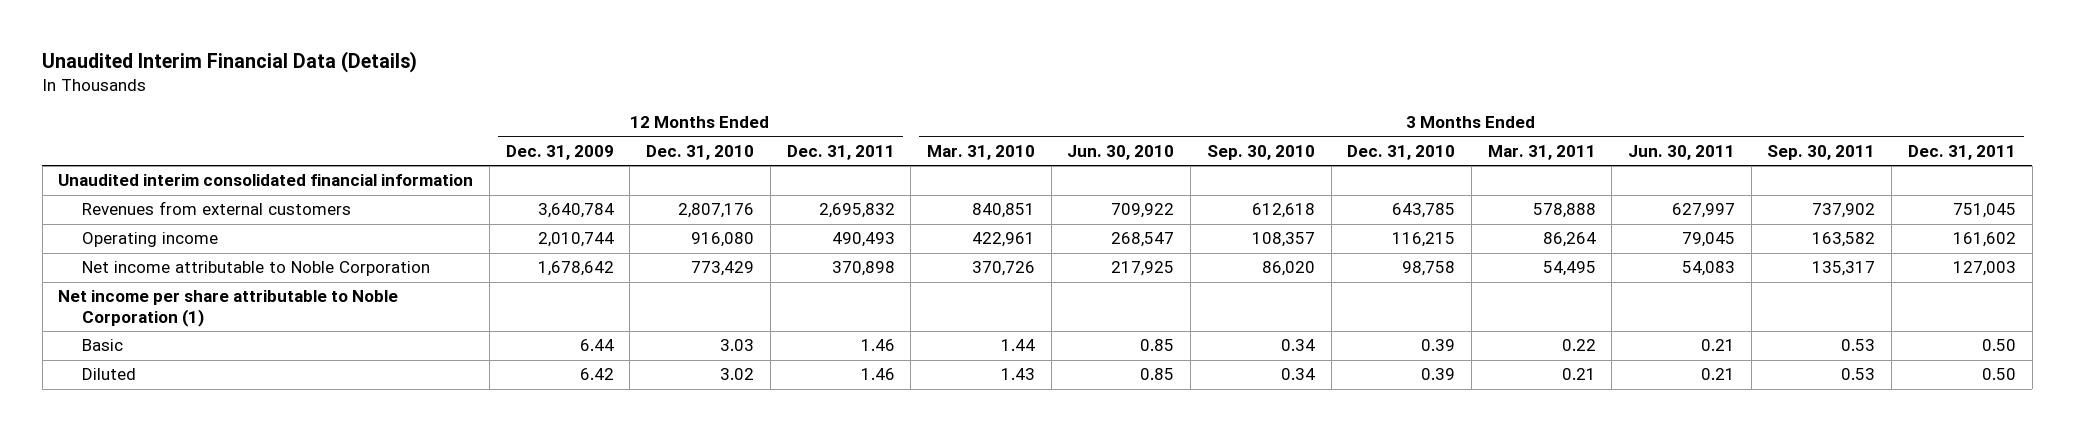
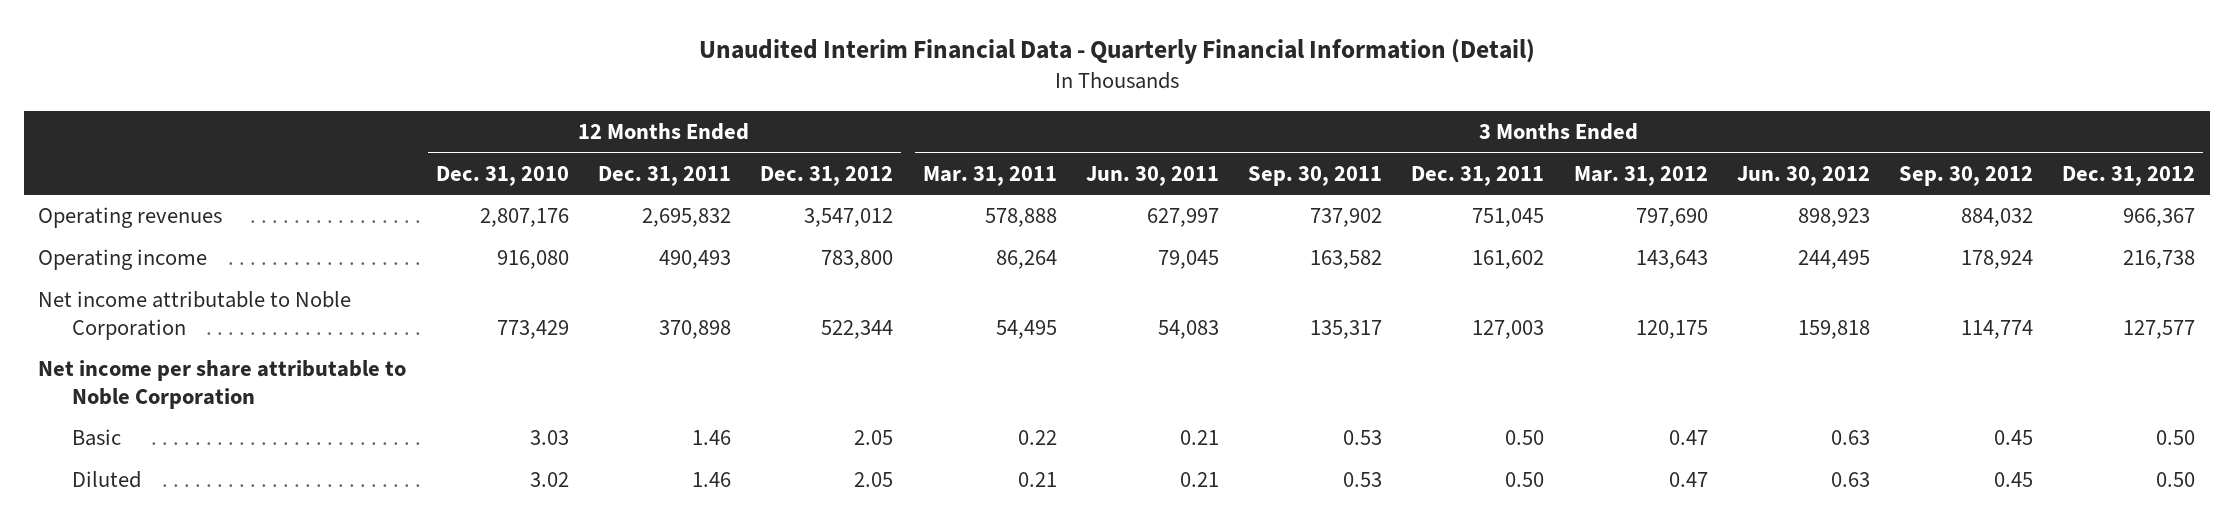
- Unaudited Interim Financial Data (Details)
+ Unaudited Interim Financial Data - Quarterly Financial Information (Detail)
- | 12 Months Ended Dec. 31, 2009 | 12 Months Ended Dec. 31, 2010 | 12 Months Ended Dec. 31, 2011 | 3 Months Ended Mar. 31, 2010 | 3 Months Ended Jun. 30, 2010 | 3 Months Ended Sep. 30, 2010 | 3 Months Ended Dec. 31, 2010 | 3 Months Ended Mar. 31, 2011 | 3 Months Ended Jun. 30, 2011 | 3 Months Ended Sep. 30, 2011 | 3 Months Ended Dec. 31, 2011
+ | 12 Months Ended Dec. 31, 2010 | 12 Months Ended Dec. 31, 2011 | 12 Months Ended Dec. 31, 2012 | 3 Months Ended Mar. 31, 2011 | 3 Months Ended Jun. 30, 2011 | 3 Months Ended Sep. 30, 2011 | 3 Months Ended Dec. 31, 2011 | 3 Months Ended Mar. 31, 2012 | 3 Months Ended Jun. 30, 2012 | 3 Months Ended Sep. 30, 2012 | 3 Months Ended Dec. 31, 2012
- Unaudited interim consolidated financial information
- Revenues from external customers | 3,640,784 | 2,807,176 | 2,695,832 | 840,851 | 709,922 | 612,618 | 643,785 | 578,888 | 627,997 | 737,902 | 751,045
+ Operating revenues | 2,807,176 | 2,695,832 | 3,547,012 | 578,888 | 627,997 | 737,902 | 751,045 | 797,690 | 898,923 | 884,032 | 966,367
- Net income per share attributable to Noble Corporation (1)
+ Net income per share attributable to Noble Corporation

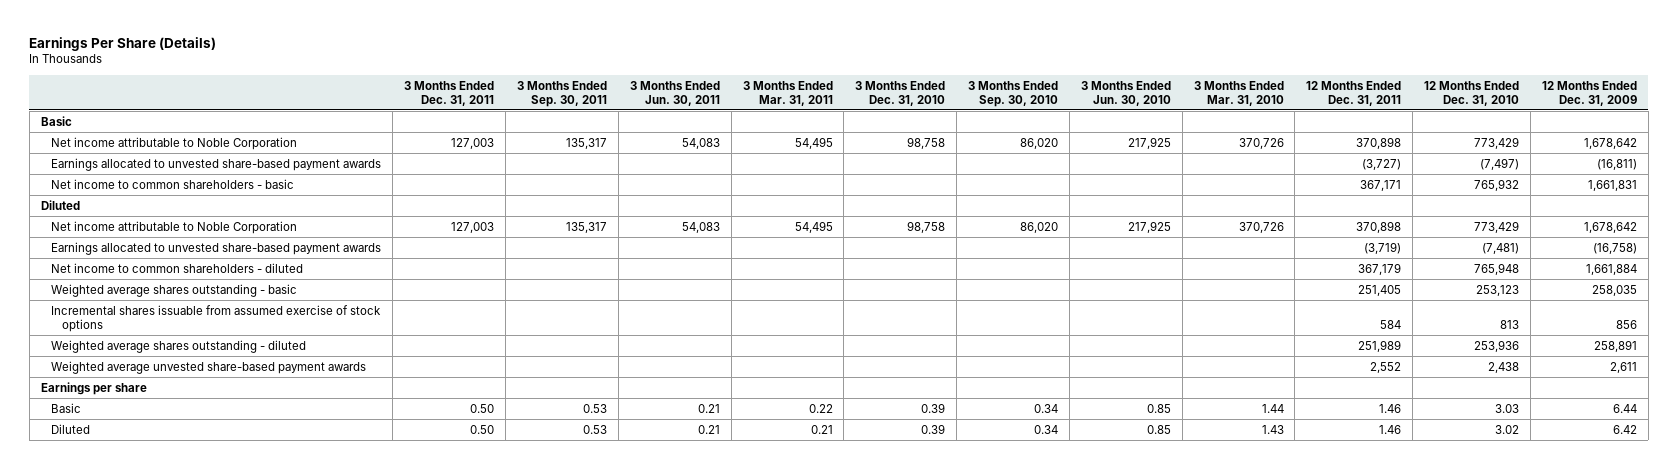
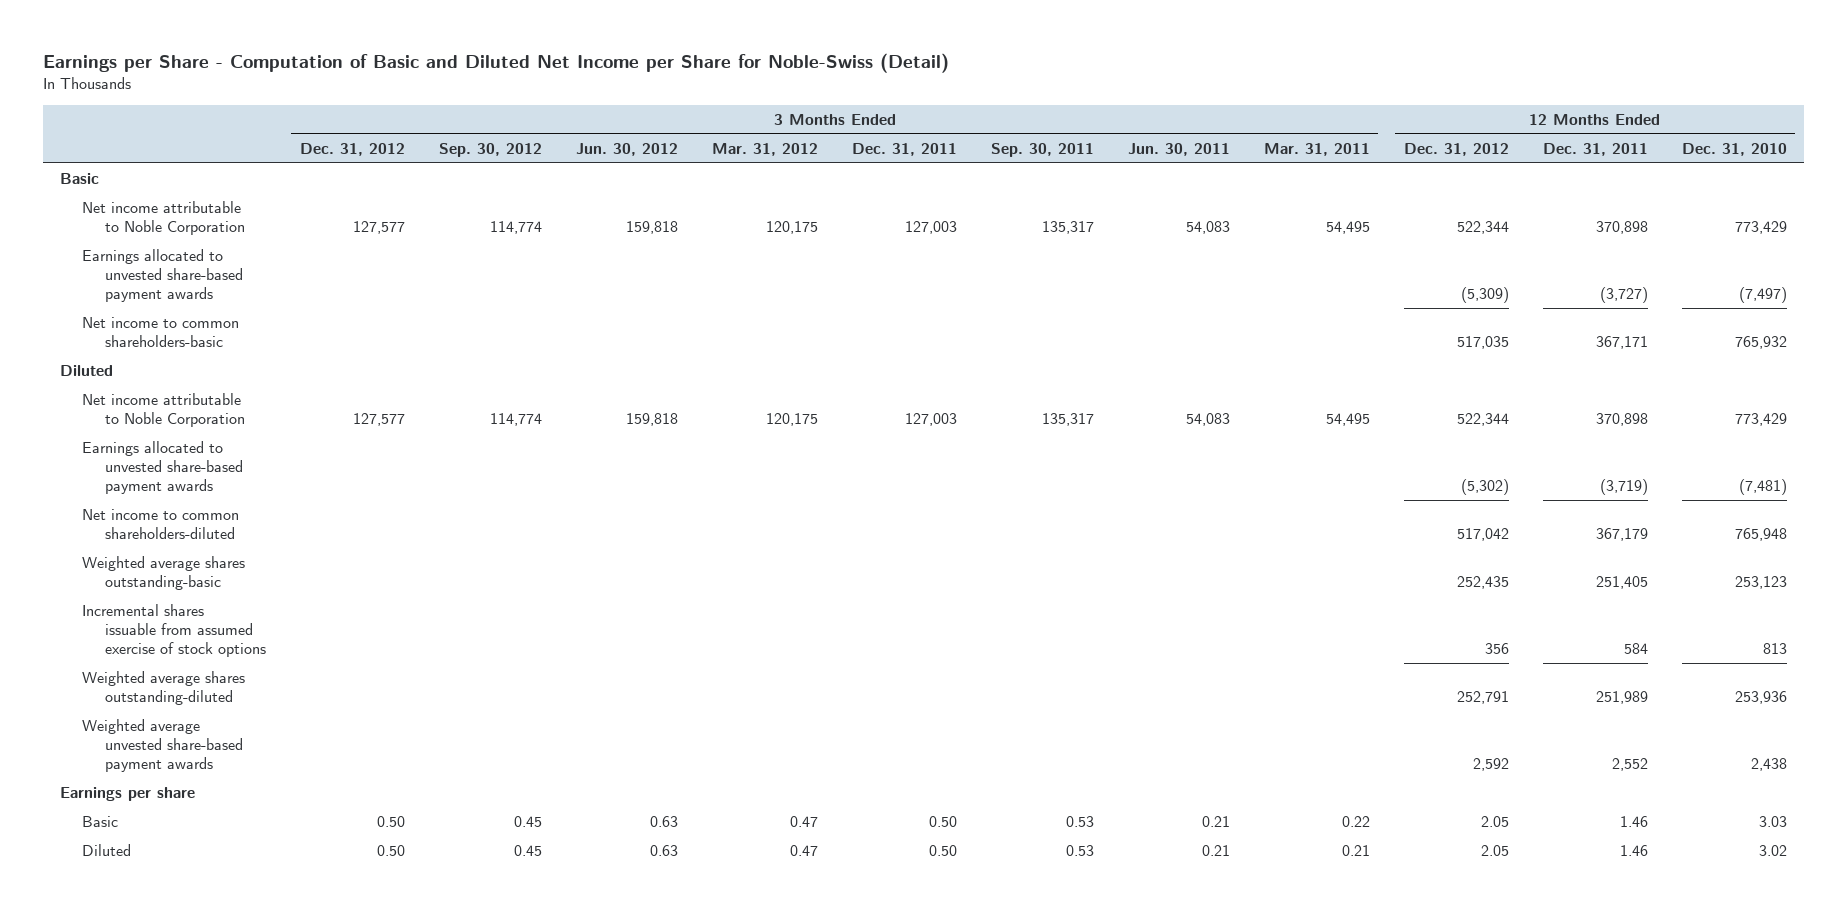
- Earnings Per Share (Details)
+ Earnings per Share - Computation of Basic and Diluted Net Income per Share for Noble-Swiss (Detail)
- | 3 Months Ended Dec. 31, 2011 | 3 Months Ended Sep. 30, 2011 | 3 Months Ended Jun. 30, 2011 | 3 Months Ended Mar. 31, 2011 | 3 Months Ended Dec. 31, 2010 | 3 Months Ended Sep. 30, 2010 | 3 Months Ended Jun. 30, 2010 | 3 Months Ended Mar. 31, 2010 | 12 Months Ended Dec. 31, 2011 | 12 Months Ended Dec. 31, 2010 | 12 Months Ended Dec. 31, 2009
+ | 3 Months Ended Dec. 31, 2012 | 3 Months Ended Sep. 30, 2012 | 3 Months Ended Jun. 30, 2012 | 3 Months Ended Mar. 31, 2012 | 3 Months Ended Dec. 31, 2011 | 3 Months Ended Sep. 30, 2011 | 3 Months Ended Jun. 30, 2011 | 3 Months Ended Mar. 31, 2011 | 12 Months Ended Dec. 31, 2012 | 12 Months Ended Dec. 31, 2011 | 12 Months Ended Dec. 31, 2010
- Net income to common shareholders - basic | | | | | | | | | 367,171 | 765,932 | 1,661,831
+ Net income to common shareholders-basic | | | | | | | | | 517,035 | 367,171 | 765,932
- Net income to common shareholders - diluted | | | | | | | | | 367,179 | 765,948 | 1,661,884
- Weighted average shares outstanding - basic | | | | | | | | | 251,405 | 253,123 | 258,035
+ Net income to common shareholders-diluted | | | | | | | | | 517,042 | 367,179 | 765,948
+ Weighted average shares outstanding-basic | | | | | | | | | 252,435 | 251,405 | 253,123
- Weighted average shares outstanding - diluted | | | | | | | | | 251,989 | 253,936 | 258,891
+ Weighted average shares outstanding-diluted | | | | | | | | | 252,791 | 251,989 | 253,936

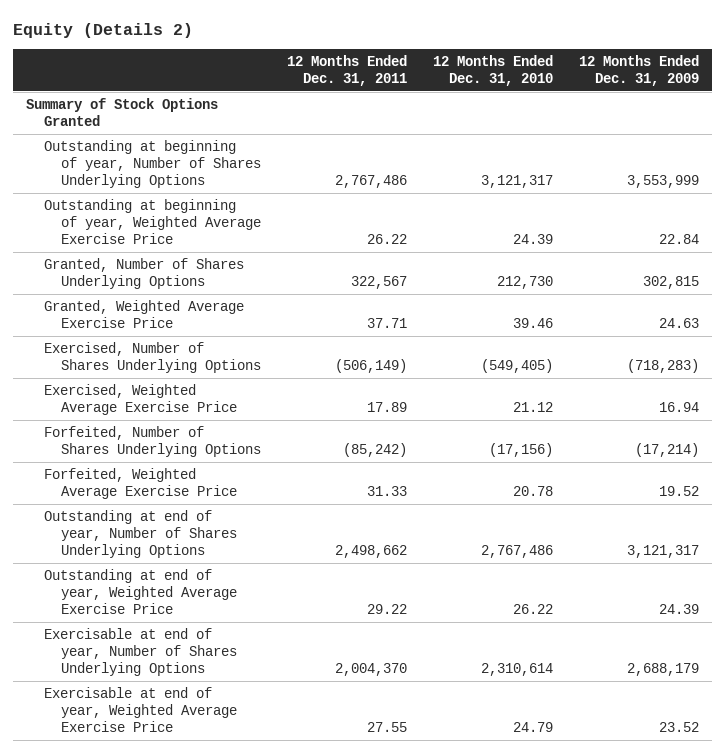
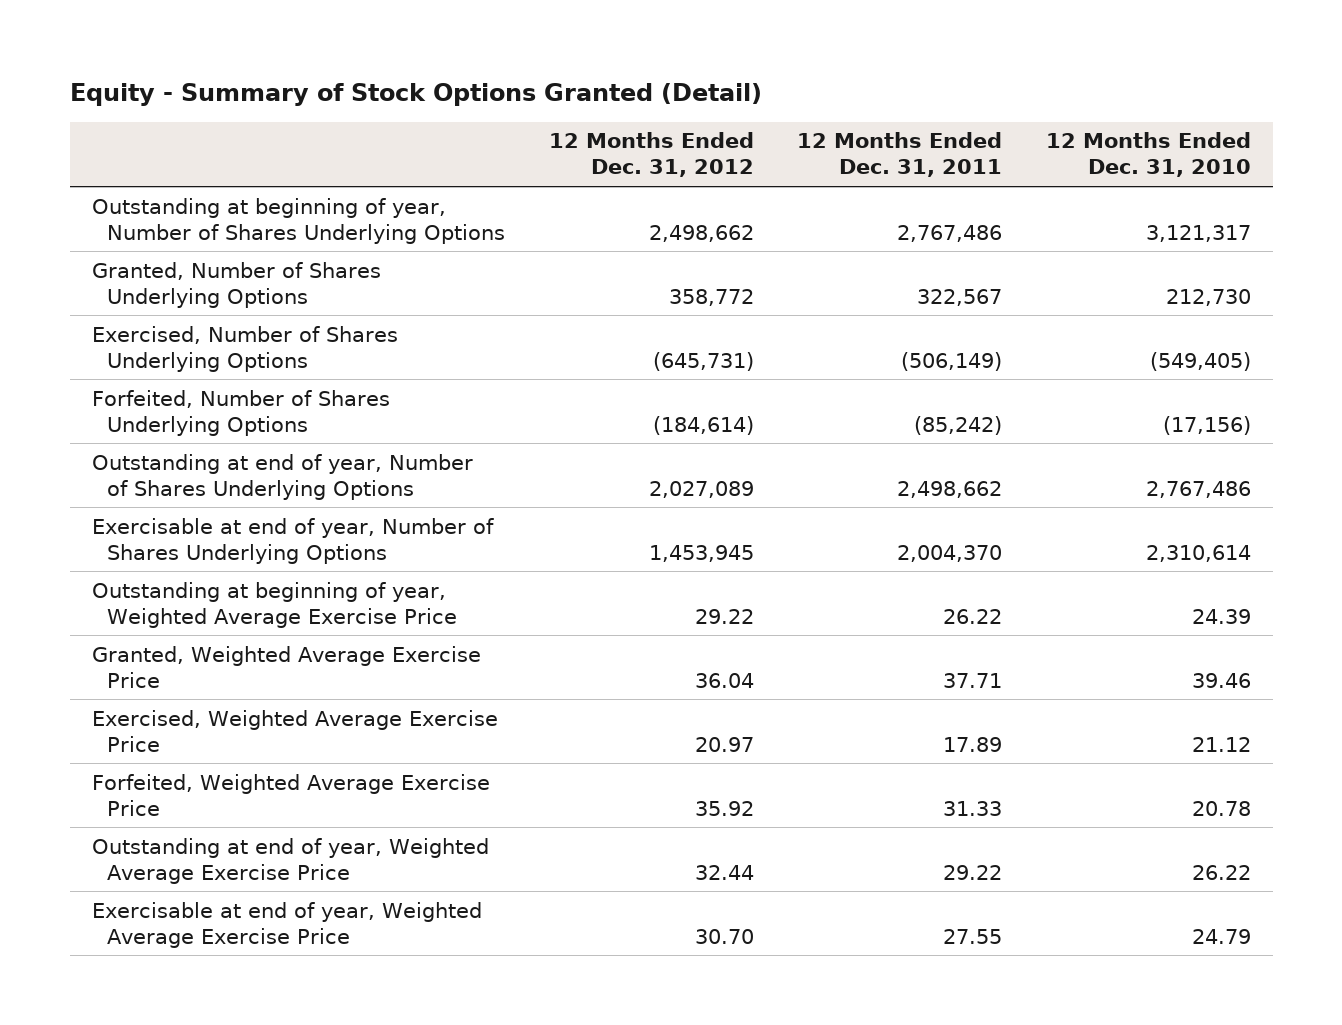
- Equity (Details 2)
+ Equity - Summary of Stock Options Granted (Detail)
- | 12 Months Ended Dec. 31, 2011 | 12 Months Ended Dec. 31, 2010 | 12 Months Ended Dec. 31, 2009
+ | 12 Months Ended Dec. 31, 2012 | 12 Months Ended Dec. 31, 2011 | 12 Months Ended Dec. 31, 2010
- Summary of Stock Options Granted
moved down: Outstanding at beginning of year, Weighted Average Exercise Price | 29.22 | 26.22 | 24.39
moved down: Granted, Weighted Average Exercise Price | 36.04 | 37.71 | 39.46
moved down: Exercised, Weighted Average Exercise Price | 20.97 | 17.89 | 21.12
moved down: Forfeited, Weighted Average Exercise Price | 35.92 | 31.33 | 20.78
moved down: Outstanding at end of year, Weighted Average Exercise Price | 32.44 | 29.22 | 26.22

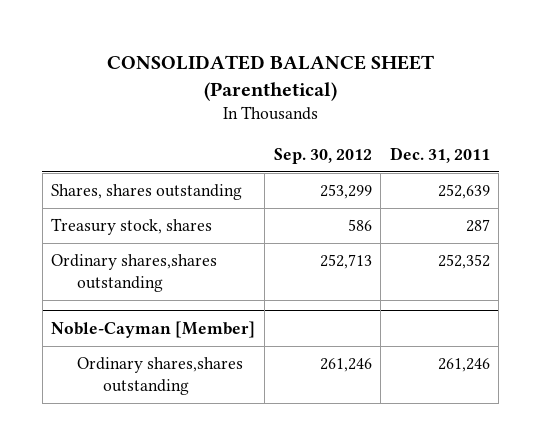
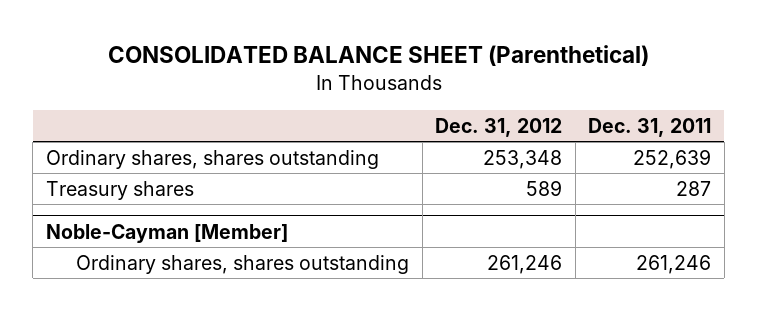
- | Sep. 30, 2012 | Dec. 31, 2011
+ | Dec. 31, 2012 | Dec. 31, 2011
- Shares, shares outstanding | 253,299 | 252,639
- Treasury stock, shares | 586 | 287
- Ordinary shares,shares outstanding | 252,713 | 252,352
+ Ordinary shares, shares outstanding | 253,348 | 252,639
+ Treasury shares | 589 | 287
@ Noble-Cayman [Member]
- Ordinary shares,shares outstanding | 261,246 | 261,246
+ Ordinary shares, shares outstanding | 261,246 | 261,246

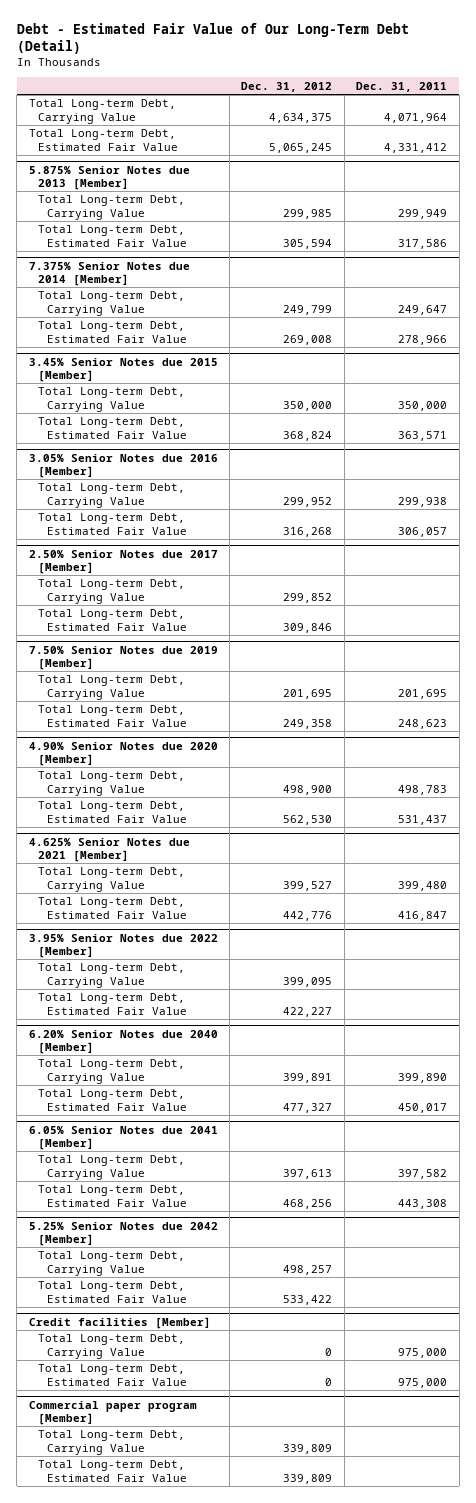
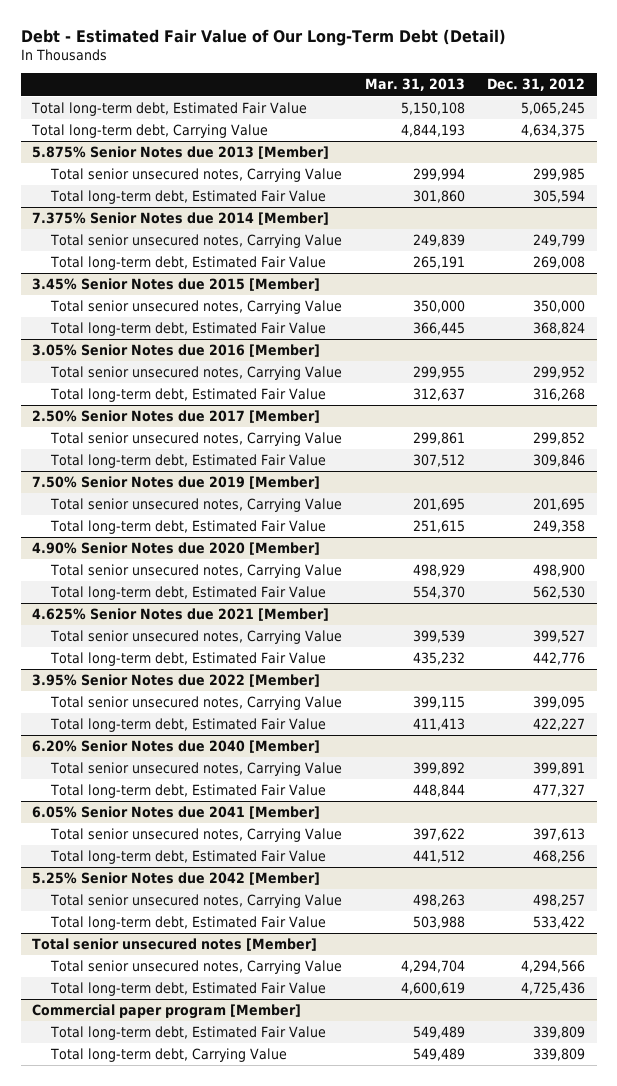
- | Dec. 31, 2012 | Dec. 31, 2011
+ | Mar. 31, 2013 | Dec. 31, 2012
- Total Long-term Debt, Carrying Value | 4,634,375 | 4,071,964
- Total Long-term Debt, Estimated Fair Value | 5,065,245 | 4,331,412
+ Total long-term debt, Estimated Fair Value | 5,150,108 | 5,065,245
+ Total long-term debt, Carrying Value | 4,844,193 | 4,634,375
@ 5.875% Senior Notes due 2013 [Member]
- Total Long-term Debt, Carrying Value | 299,985 | 299,949
- Total Long-term Debt, Estimated Fair Value | 305,594 | 317,586
+ Total senior unsecured notes, Carrying Value | 299,994 | 299,985
+ Total long-term debt, Estimated Fair Value | 301,860 | 305,594
@ 7.375% Senior Notes due 2014 [Member]
- Total Long-term Debt, Carrying Value | 249,799 | 249,647
- Total Long-term Debt, Estimated Fair Value | 269,008 | 278,966
+ Total senior unsecured notes, Carrying Value | 249,839 | 249,799
+ Total long-term debt, Estimated Fair Value | 265,191 | 269,008
@ 3.45% Senior Notes due 2015 [Member]
- Total Long-term Debt, Carrying Value | 350,000 | 350,000
- Total Long-term Debt, Estimated Fair Value | 368,824 | 363,571
+ Total senior unsecured notes, Carrying Value | 350,000 | 350,000
+ Total long-term debt, Estimated Fair Value | 366,445 | 368,824
@ 3.05% Senior Notes due 2016 [Member]
- Total Long-term Debt, Carrying Value | 299,952 | 299,938
- Total Long-term Debt, Estimated Fair Value | 316,268 | 306,057
+ Total senior unsecured notes, Carrying Value | 299,955 | 299,952
+ Total long-term debt, Estimated Fair Value | 312,637 | 316,268
@ 2.50% Senior Notes due 2017 [Member]
- Total Long-term Debt, Carrying Value | 299,852 |
- Total Long-term Debt, Estimated Fair Value | 309,846 |
+ Total senior unsecured notes, Carrying Value | 299,861 | 299,852
+ Total long-term debt, Estimated Fair Value | 307,512 | 309,846
@ 7.50% Senior Notes due 2019 [Member]
- Total Long-term Debt, Carrying Value | 201,695 | 201,695
- Total Long-term Debt, Estimated Fair Value | 249,358 | 248,623
+ Total senior unsecured notes, Carrying Value | 201,695 | 201,695
+ Total long-term debt, Estimated Fair Value | 251,615 | 249,358
@ 4.90% Senior Notes due 2020 [Member]
- Total Long-term Debt, Carrying Value | 498,900 | 498,783
- Total Long-term Debt, Estimated Fair Value | 562,530 | 531,437
+ Total senior unsecured notes, Carrying Value | 498,929 | 498,900
+ Total long-term debt, Estimated Fair Value | 554,370 | 562,530
@ 4.625% Senior Notes due 2021 [Member]
- Total Long-term Debt, Carrying Value | 399,527 | 399,480
- Total Long-term Debt, Estimated Fair Value | 442,776 | 416,847
+ Total senior unsecured notes, Carrying Value | 399,539 | 399,527
+ Total long-term debt, Estimated Fair Value | 435,232 | 442,776
@ 3.95% Senior Notes due 2022 [Member]
- Total Long-term Debt, Carrying Value | 399,095 |
- Total Long-term Debt, Estimated Fair Value | 422,227 |
+ Total senior unsecured notes, Carrying Value | 399,115 | 399,095
+ Total long-term debt, Estimated Fair Value | 411,413 | 422,227
@ 6.20% Senior Notes due 2040 [Member]
- Total Long-term Debt, Carrying Value | 399,891 | 399,890
- Total Long-term Debt, Estimated Fair Value | 477,327 | 450,017
+ Total senior unsecured notes, Carrying Value | 399,892 | 399,891
+ Total long-term debt, Estimated Fair Value | 448,844 | 477,327
@ 6.05% Senior Notes due 2041 [Member]
- Total Long-term Debt, Carrying Value | 397,613 | 397,582
- Total Long-term Debt, Estimated Fair Value | 468,256 | 443,308
+ Total senior unsecured notes, Carrying Value | 397,622 | 397,613
+ Total long-term debt, Estimated Fair Value | 441,512 | 468,256
@ 5.25% Senior Notes due 2042 [Member]
- Total Long-term Debt, Carrying Value | 498,257 |
- Total Long-term Debt, Estimated Fair Value | 533,422 |
- Credit facilities [Member]
- Total Long-term Debt, Carrying Value | 0 | 975,000
- Total Long-term Debt, Estimated Fair Value | 0 | 975,000
@ 5.25% Senior Notes due 2042 [Member]
+ Total senior unsecured notes, Carrying Value | 498,263 | 498,257
+ Total long-term debt, Estimated Fair Value | 503,988 | 533,422
+ Total senior unsecured notes [Member]
+ Total senior unsecured notes, Carrying Value | 4,294,704 | 4,294,566
+ Total long-term debt, Estimated Fair Value | 4,600,619 | 4,725,436
@ Commercial paper program [Member]
- Total Long-term Debt, Carrying Value | 339,809 |
- Total Long-term Debt, Estimated Fair Value | 339,809 |
+ Total long-term debt, Estimated Fair Value | 549,489 | 339,809
+ Total long-term debt, Carrying Value | 549,489 | 339,809

